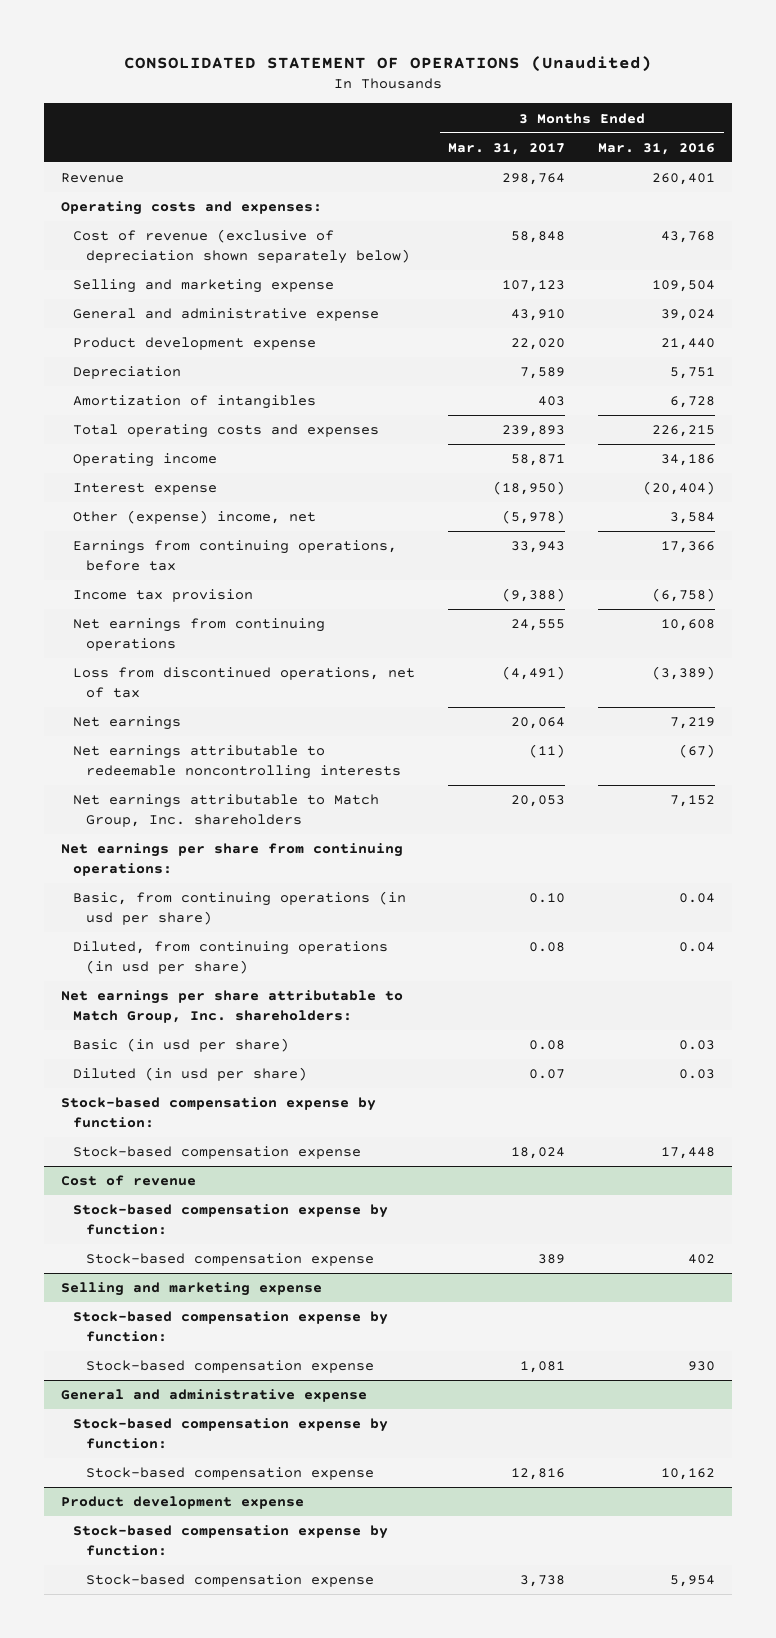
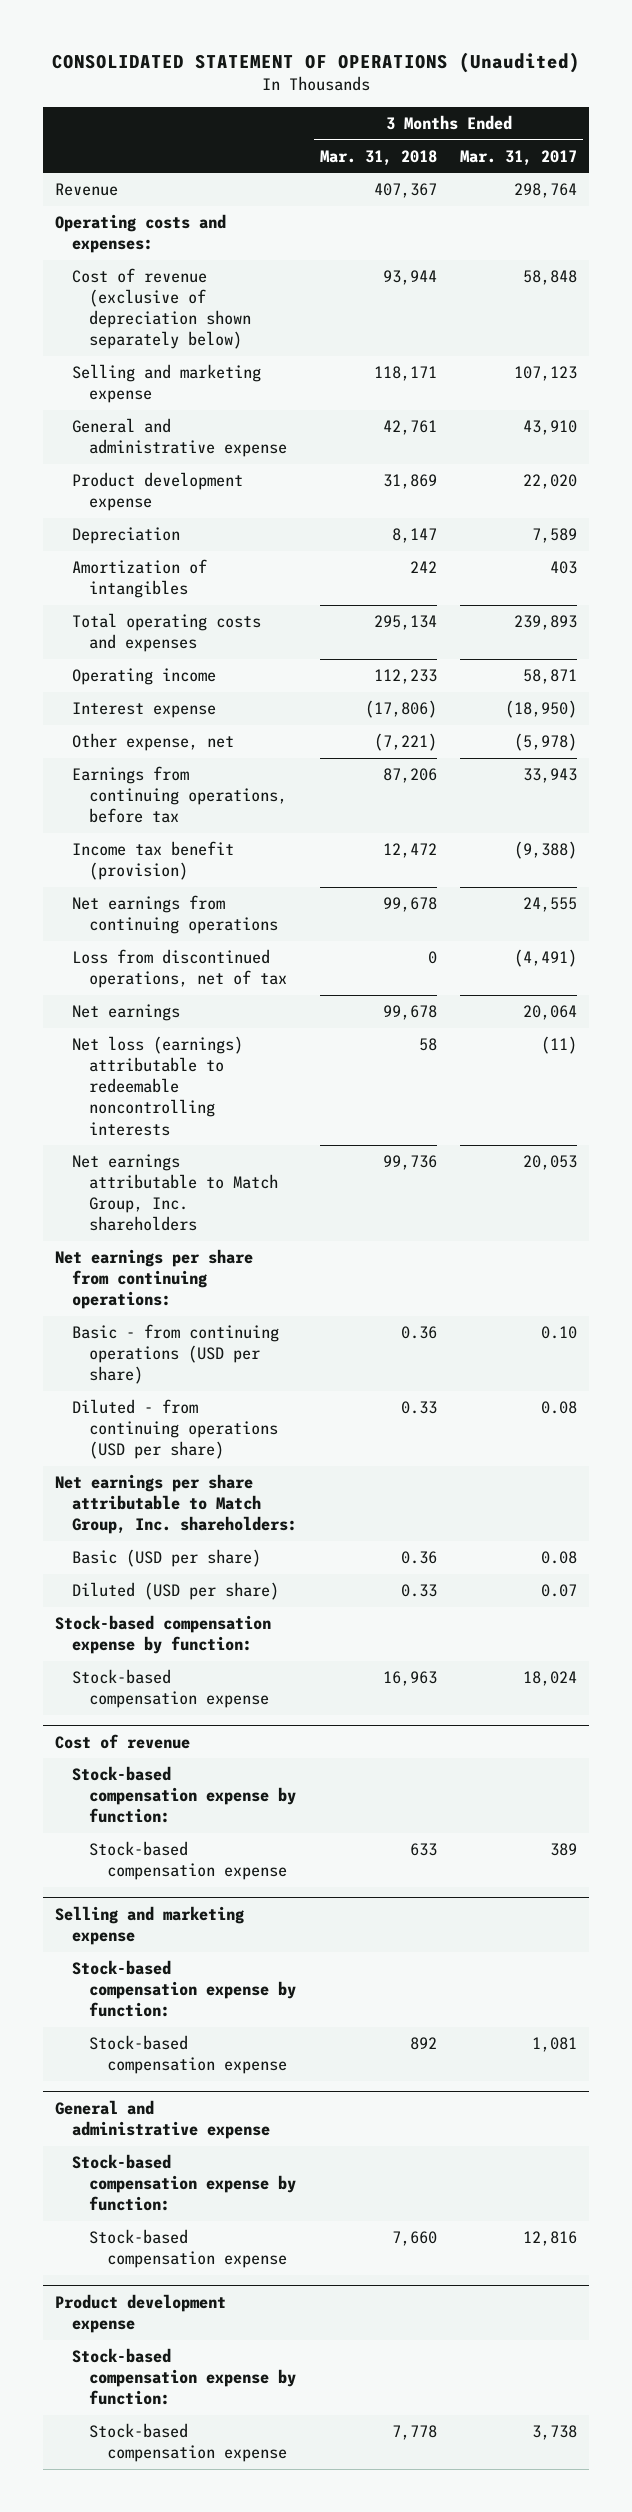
- | 3 Months Ended Mar. 31, 2017 | 3 Months Ended Mar. 31, 2016
+ | 3 Months Ended Mar. 31, 2018 | 3 Months Ended Mar. 31, 2017
- Other (expense) income, net | (5,978) | 3,584
+ Other expense, net | (7,221) | (5,978)
- Income tax provision | (9,388) | (6,758)
+ Income tax benefit (provision) | 12,472 | (9,388)
- Net earnings attributable to redeemable noncontrolling interests | (11) | (67)
+ Net loss (earnings) attributable to redeemable noncontrolling interests | 58 | (11)
- Basic, from continuing operations (in usd per share) | 0.10 | 0.04
- Diluted, from continuing operations (in usd per share) | 0.08 | 0.04
+ Basic - from continuing operations (USD per share) | 0.36 | 0.10
+ Diluted - from continuing operations (USD per share) | 0.33 | 0.08
- Basic (in usd per share) | 0.08 | 0.03
- Diluted (in usd per share) | 0.07 | 0.03
+ Basic (USD per share) | 0.36 | 0.08
+ Diluted (USD per share) | 0.33 | 0.07

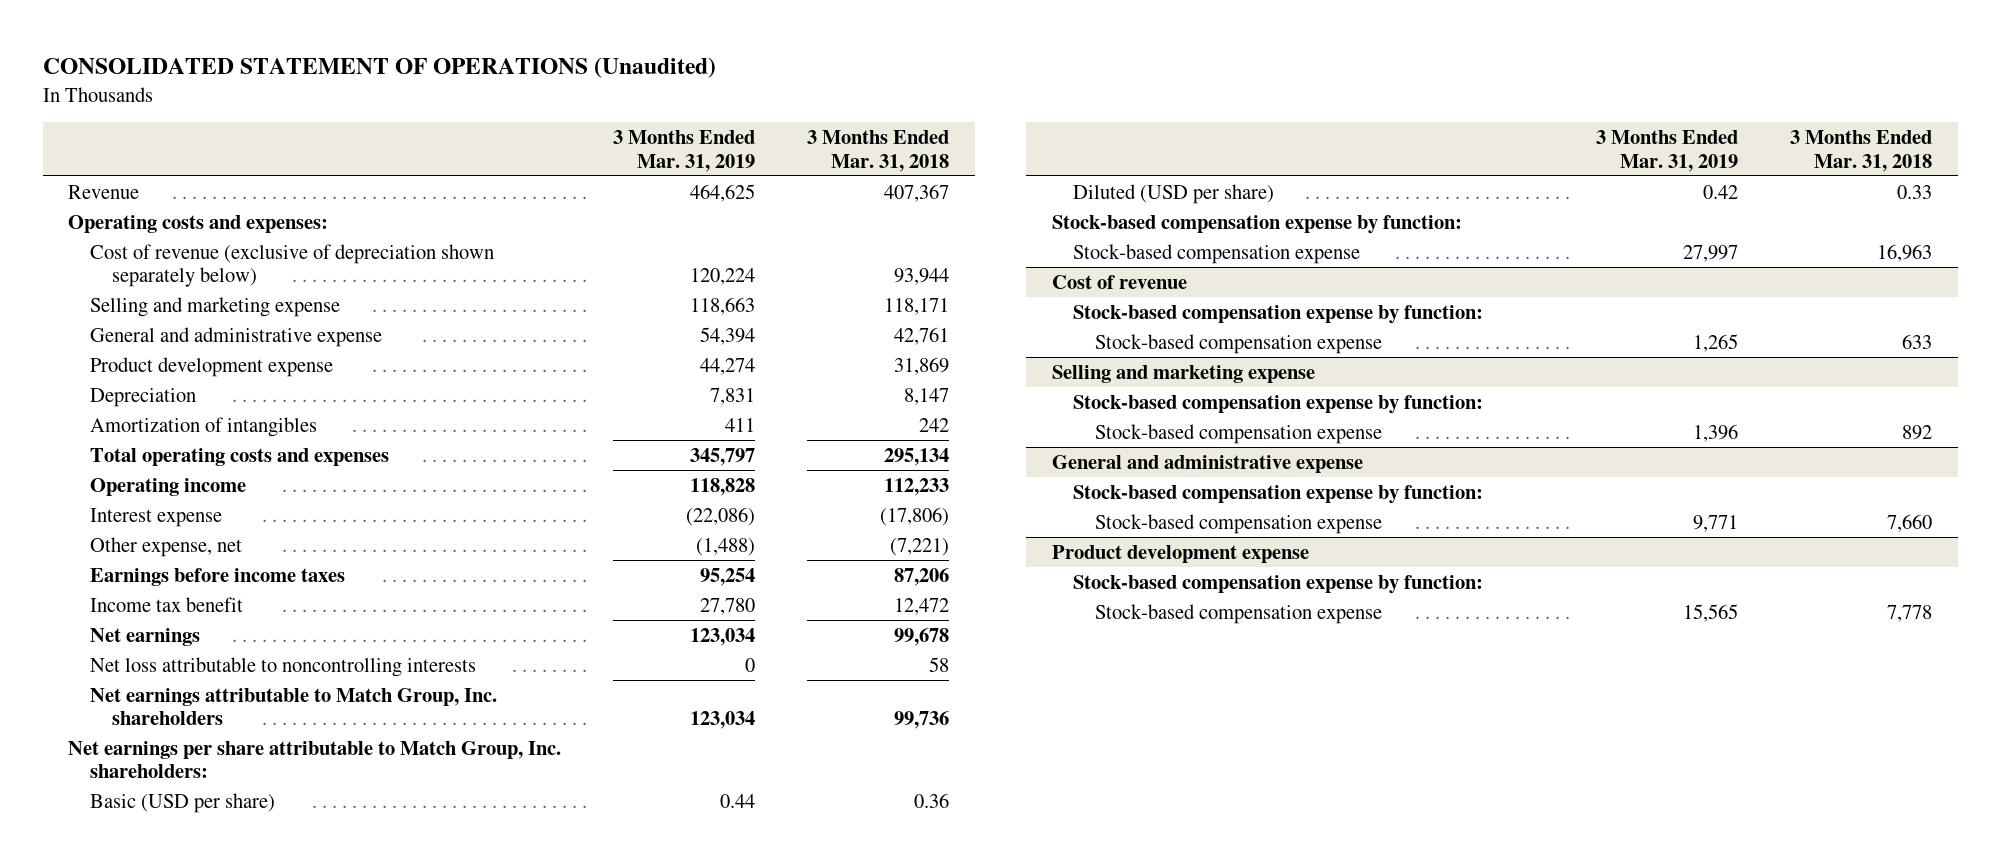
- | 3 Months Ended Mar. 31, 2018 | 3 Months Ended Mar. 31, 2017
+ | 3 Months Ended Mar. 31, 2019 | 3 Months Ended Mar. 31, 2018
- Earnings from continuing operations, before tax | 87,206 | 33,943
- Income tax benefit (provision) | 12,472 | (9,388)
- Net earnings from continuing operations | 99,678 | 24,555
- Loss from discontinued operations, net of tax | 0 | (4,491)
+ Earnings before income taxes | 95,254 | 87,206
+ Income tax benefit | 27,780 | 12,472
- Net loss (earnings) attributable to redeemable noncontrolling interests | 58 | (11)
+ Net loss attributable to noncontrolling interests | 0 | 58
- Net earnings per share from continuing operations:
- Basic - from continuing operations (USD per share) | 0.36 | 0.10
- Diluted - from continuing operations (USD per share) | 0.33 | 0.08

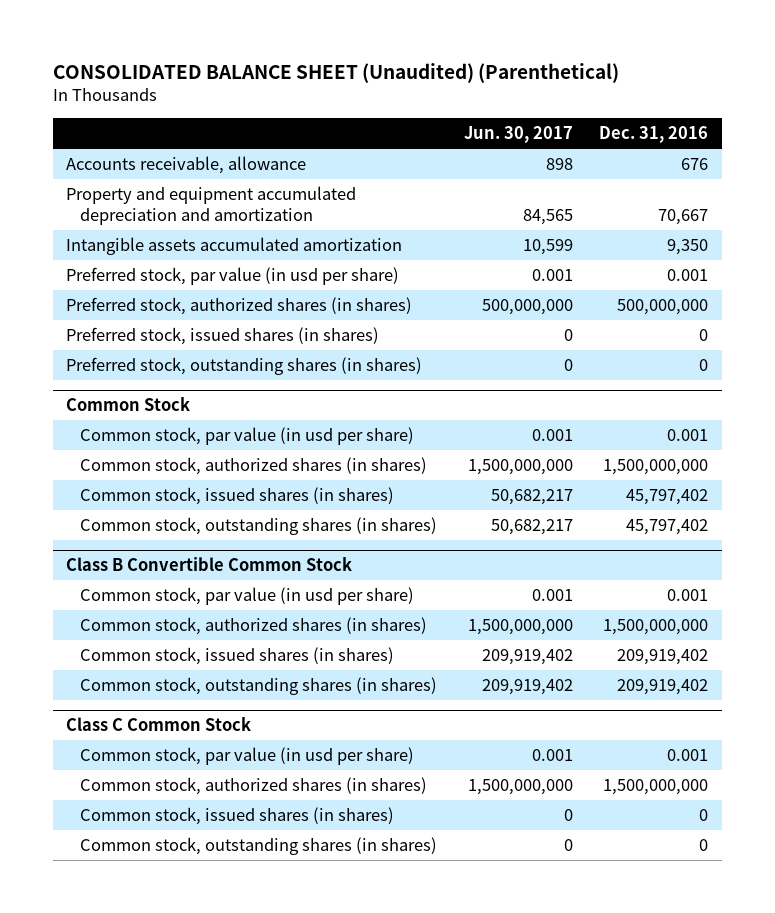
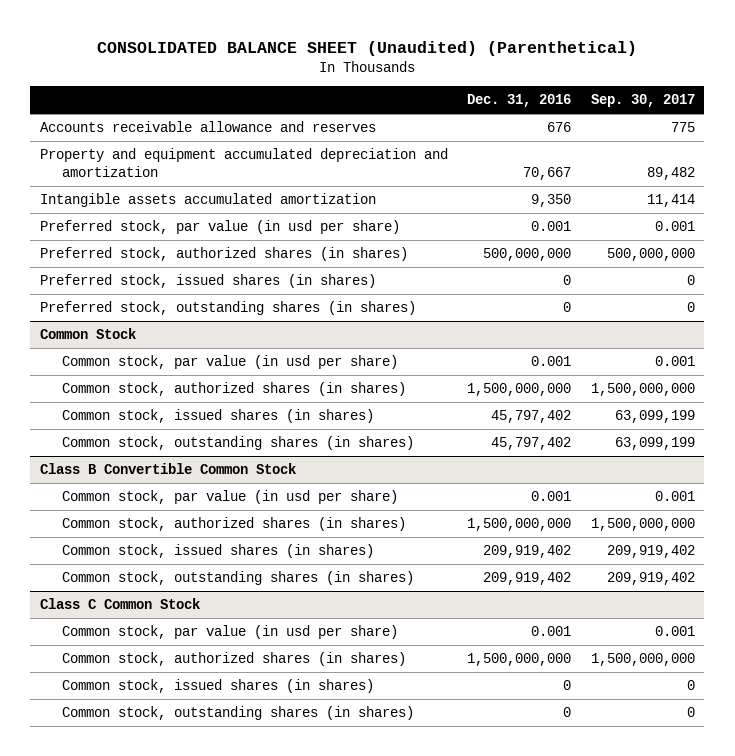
- | Jun. 30, 2017 | Dec. 31, 2016
+ | Dec. 31, 2016 | Sep. 30, 2017
- Accounts receivable, allowance | 898 | 676
+ Accounts receivable allowance and reserves | 676 | 775

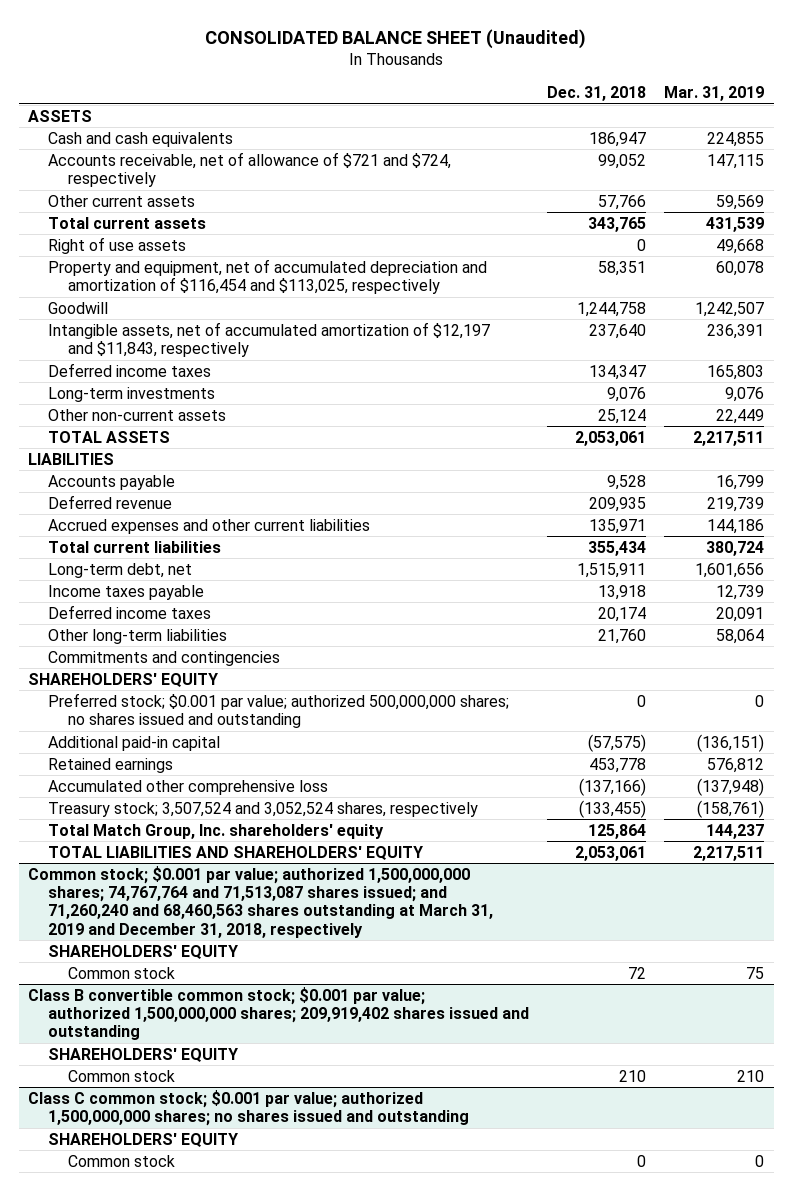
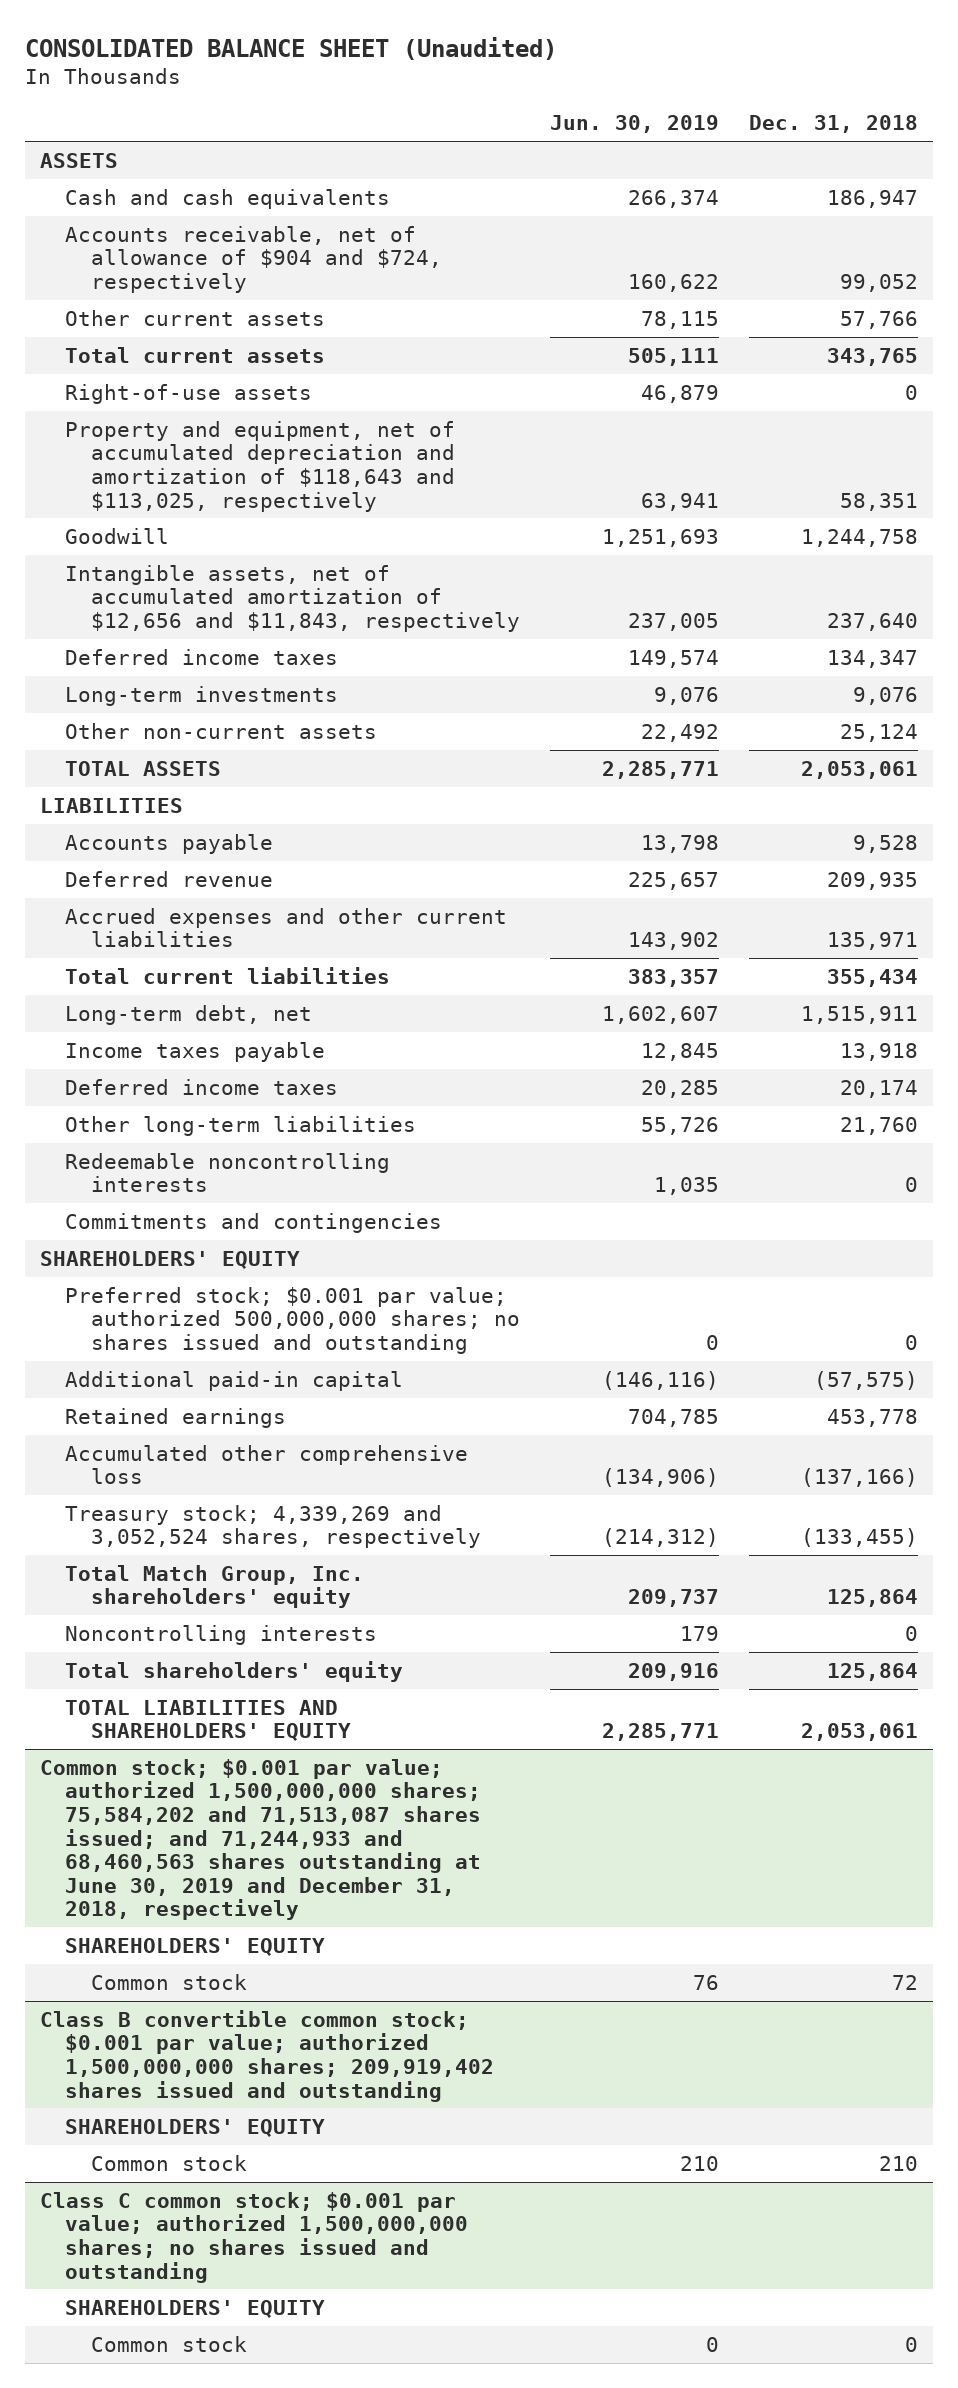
- | Dec. 31, 2018 | Mar. 31, 2019
+ | Jun. 30, 2019 | Dec. 31, 2018
- Accounts receivable, net of allowance of $721 and $724, respectively | 99,052 | 147,115
+ Accounts receivable, net of allowance of $904 and $724, respectively | 160,622 | 99,052
- Right of use assets | 0 | 49,668
- Property and equipment, net of accumulated depreciation and amortization of $116,454 and $113,025, respectively | 58,351 | 60,078
+ Right-of-use assets | 46,879 | 0
+ Property and equipment, net of accumulated depreciation and amortization of $118,643 and $113,025, respectively | 63,941 | 58,351
- Intangible assets, net of accumulated amortization of $12,197 and $11,843, respectively | 237,640 | 236,391
+ Intangible assets, net of accumulated amortization of $12,656 and $11,843, respectively | 237,005 | 237,640
+ Redeemable noncontrolling interests | 1,035 | 0
- Treasury stock; 3,507,524 and 3,052,524 shares, respectively | (133,455) | (158,761)
+ Treasury stock; 4,339,269 and 3,052,524 shares, respectively | (214,312) | (133,455)
+ Noncontrolling interests | 179 | 0
+ Total shareholders' equity | 209,916 | 125,864
- Common stock; $0.001 par value; authorized 1,500,000,000 shares; 74,767,764 and 71,513,087 shares issued; and 71,260,240 and 68,460,563 shares outstanding at March 31, 2019 and December 31, 2018, respectively
+ Common stock; $0.001 par value; authorized 1,500,000,000 shares; 75,584,202 and 71,513,087 shares issued; and 71,244,933 and 68,460,563 shares outstanding at June 30, 2019 and December 31, 2018, respectively

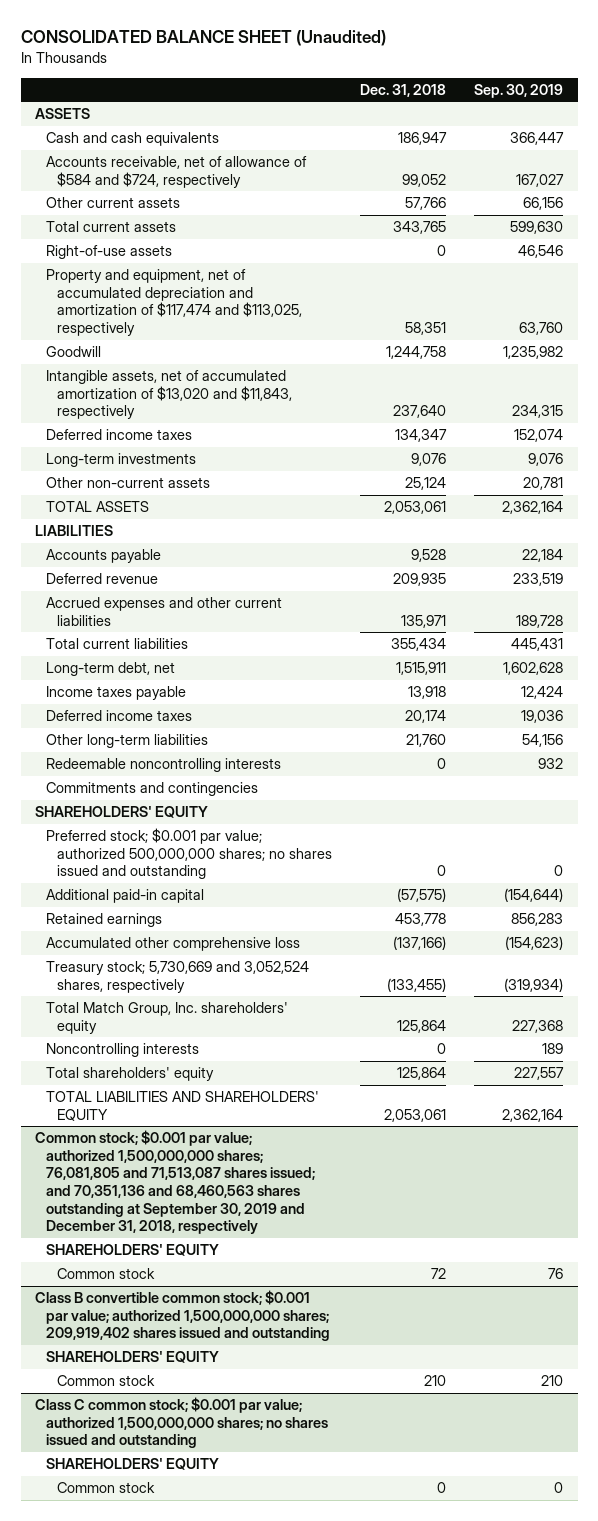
- | Jun. 30, 2019 | Dec. 31, 2018
+ | Dec. 31, 2018 | Sep. 30, 2019
- Accounts receivable, net of allowance of $904 and $724, respectively | 160,622 | 99,052
+ Accounts receivable, net of allowance of $584 and $724, respectively | 99,052 | 167,027
- Property and equipment, net of accumulated depreciation and amortization of $118,643 and $113,025, respectively | 63,941 | 58,351
+ Property and equipment, net of accumulated depreciation and amortization of $117,474 and $113,025, respectively | 58,351 | 63,760
- Intangible assets, net of accumulated amortization of $12,656 and $11,843, respectively | 237,005 | 237,640
+ Intangible assets, net of accumulated amortization of $13,020 and $11,843, respectively | 237,640 | 234,315
- Treasury stock; 4,339,269 and 3,052,524 shares, respectively | (214,312) | (133,455)
+ Treasury stock; 5,730,669 and 3,052,524 shares, respectively | (133,455) | (319,934)
- Common stock; $0.001 par value; authorized 1,500,000,000 shares; 75,584,202 and 71,513,087 shares issued; and 71,244,933 and 68,460,563 shares outstanding at June 30, 2019 and December 31, 2018, respectively
+ Common stock; $0.001 par value; authorized 1,500,000,000 shares; 76,081,805 and 71,513,087 shares issued; and 70,351,136 and 68,460,563 shares outstanding at September 30, 2019 and December 31, 2018, respectively

